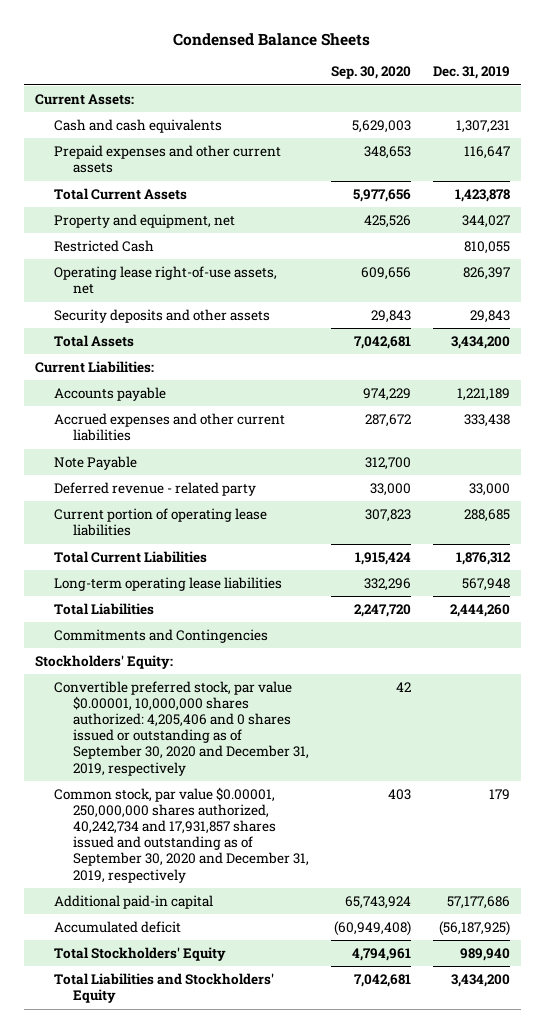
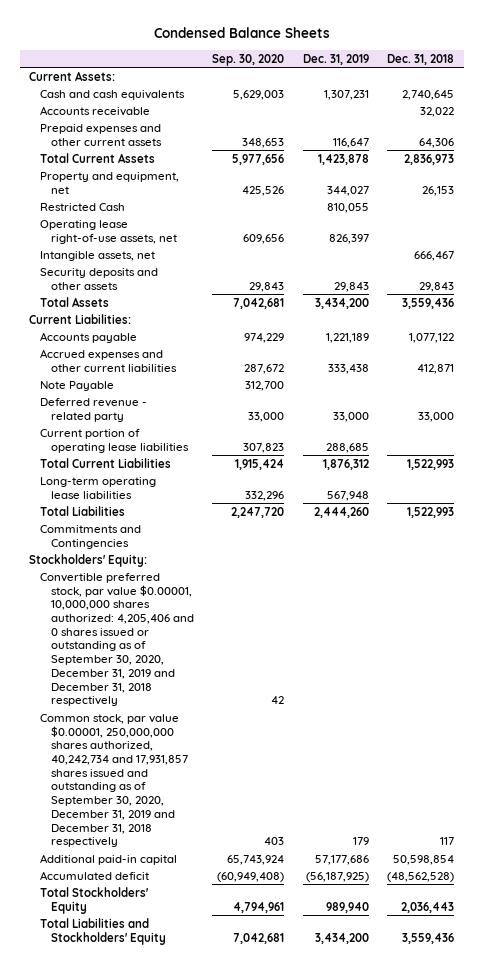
- | Sep. 30, 2020 | Dec. 31, 2019
+ | Sep. 30, 2020 | Dec. 31, 2019 | Dec. 31, 2018
+ Accounts receivable | | | 32,022
+ Intangible assets, net | | | 666,467
- Convertible preferred stock, par value $0.00001, 10,000,000 shares authorized: 4,205,406 and 0 shares issued or outstanding as of September 30, 2020 and December 31, 2019, respectively | 42 |
- Common stock, par value $0.00001, 250,000,000 shares authorized, 40,242,734 and 17,931,857 shares issued and outstanding as of September 30, 2020 and December 31, 2019, respectively | 403 | 179
+ Convertible preferred stock, par value $0.00001, 10,000,000 shares authorized: 4,205,406 and 0 shares issued or outstanding as of September 30, 2020, December 31, 2019 and December 31, 2018 respectively | 42 | |
+ Common stock, par value $0.00001, 250,000,000 shares authorized, 40,242,734 and 17,931,857 shares issued and outstanding as of September 30, 2020, December 31, 2019 and December 31, 2018 respectively | 403 | 179 | 117

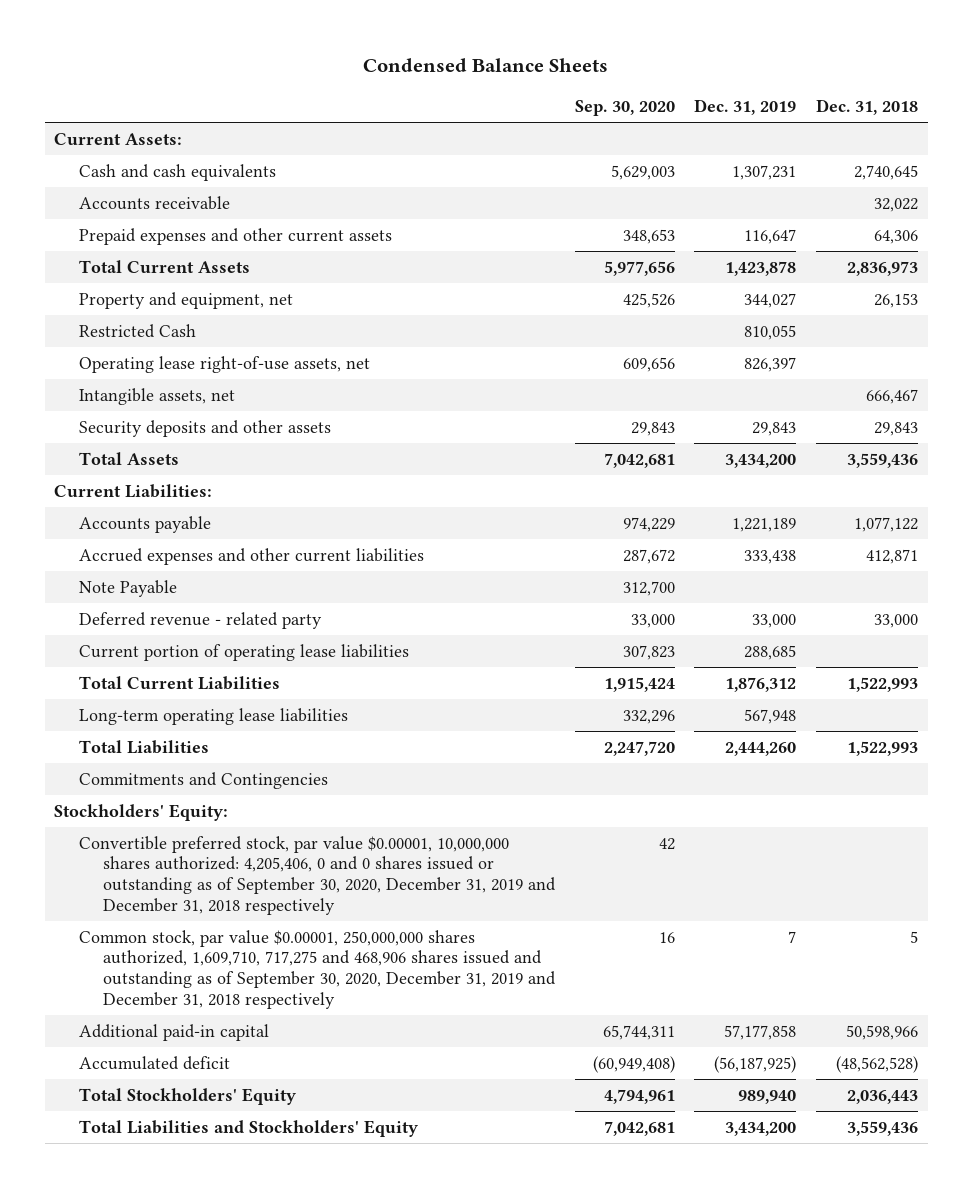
- Convertible preferred stock, par value $0.00001, 10,000,000 shares authorized: 4,205,406 and 0 shares issued or outstanding as of September 30, 2020, December 31, 2019 and December 31, 2018 respectively | 42 | |
- Common stock, par value $0.00001, 250,000,000 shares authorized, 40,242,734 and 17,931,857 shares issued and outstanding as of September 30, 2020, December 31, 2019 and December 31, 2018 respectively | 403 | 179 | 117
- Additional paid-in capital | 65,743,924 | 57,177,686 | 50,598,854
+ Convertible preferred stock, par value $0.00001, 10,000,000 shares authorized: 4,205,406, 0 and 0 shares issued or outstanding as of September 30, 2020, December 31, 2019 and December 31, 2018 respectively | 42 | |
+ Common stock, par value $0.00001, 250,000,000 shares authorized, 1,609,710, 717,275 and 468,906 shares issued and outstanding as of September 30, 2020, December 31, 2019 and December 31, 2018 respectively | 16 | 7 | 5
+ Additional paid-in capital | 65,744,311 | 57,177,858 | 50,598,966

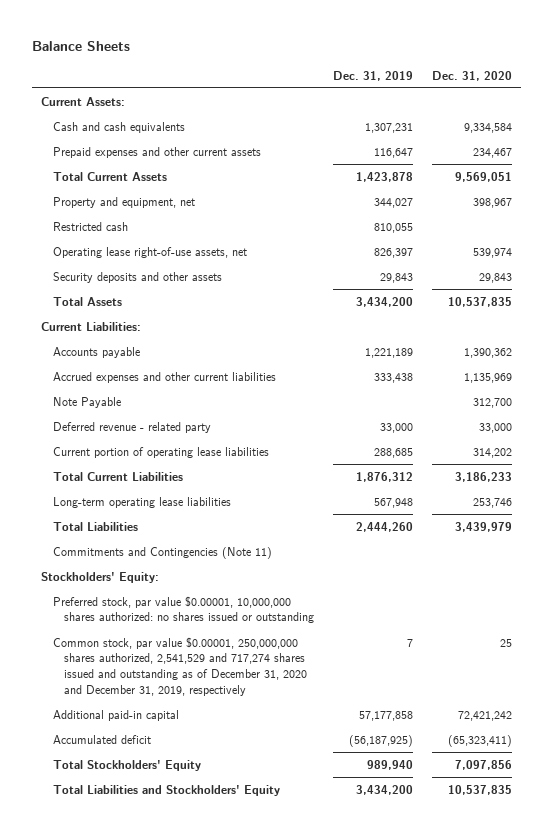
- Condensed Balance Sheets
+ Balance Sheets
- | Sep. 30, 2020 | Dec. 31, 2019 | Dec. 31, 2018
+ | Dec. 31, 2019 | Dec. 31, 2020
- Accounts receivable | | | 32,022
- Restricted Cash | | 810,055 |
+ Restricted cash | 810,055 |
- Intangible assets, net | | | 666,467
- Commitments and Contingencies
+ Commitments and Contingencies (Note 11)
- Convertible preferred stock, par value $0.00001, 10,000,000 shares authorized: 4,205,406, 0 and 0 shares issued or outstanding as of September 30, 2020, December 31, 2019 and December 31, 2018 respectively | 42 | |
- Common stock, par value $0.00001, 250,000,000 shares authorized, 1,609,710, 717,275 and 468,906 shares issued and outstanding as of September 30, 2020, December 31, 2019 and December 31, 2018 respectively | 16 | 7 | 5
+ Preferred stock, par value $0.00001, 10,000,000 shares authorized: no shares issued or outstanding
+ Common stock, par value $0.00001, 250,000,000 shares authorized, 2,541,529 and 717,274 shares issued and outstanding as of December 31, 2020 and December 31, 2019, respectively | 7 | 25

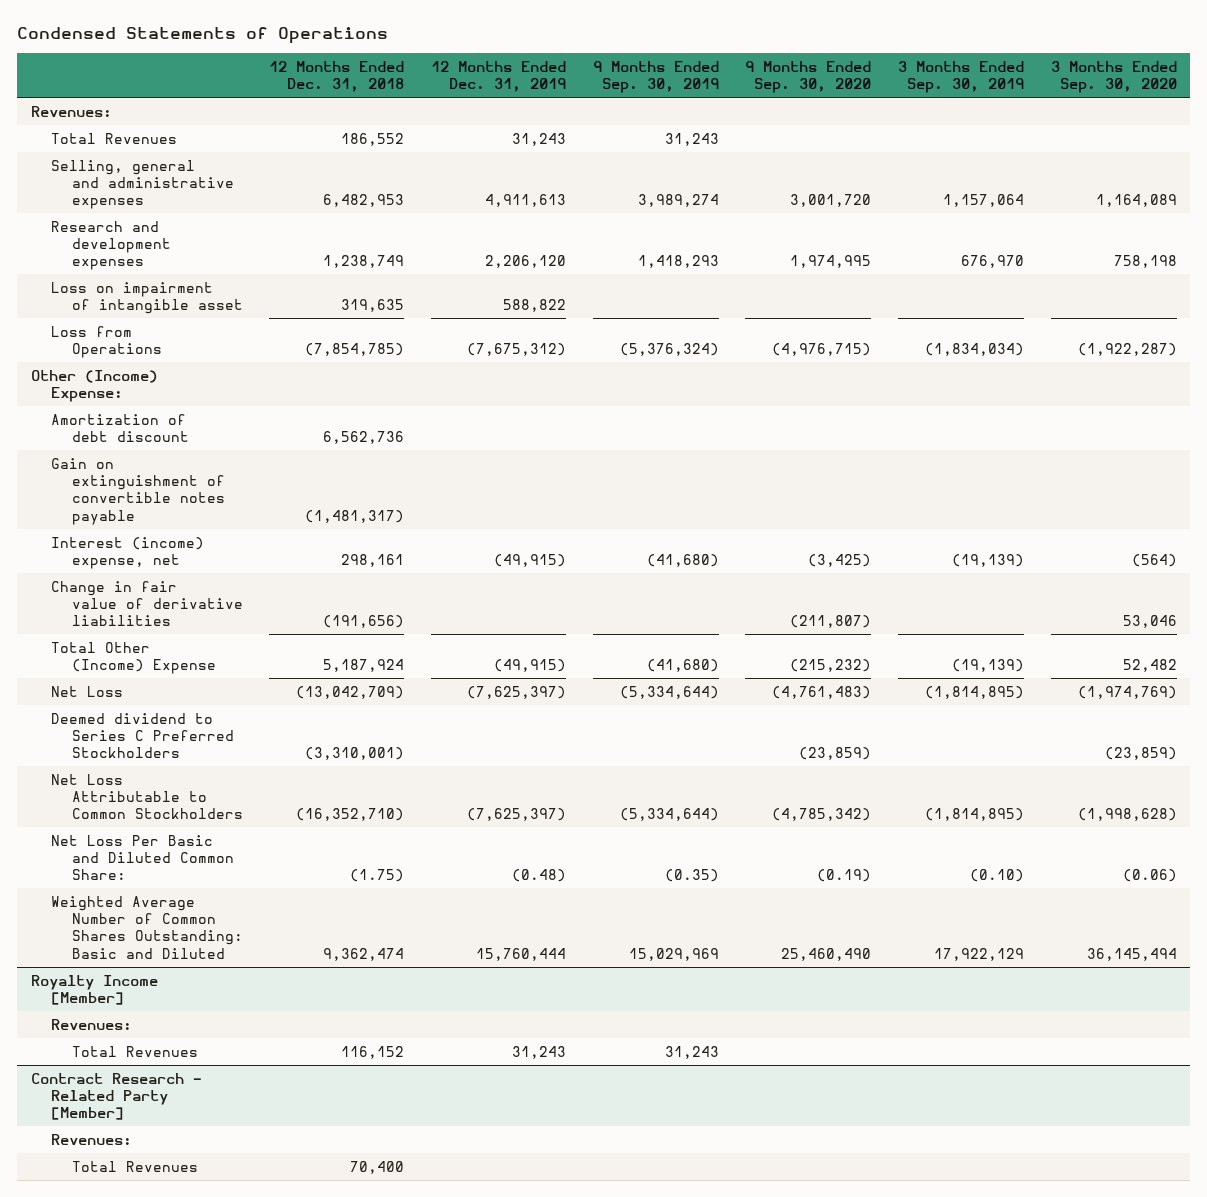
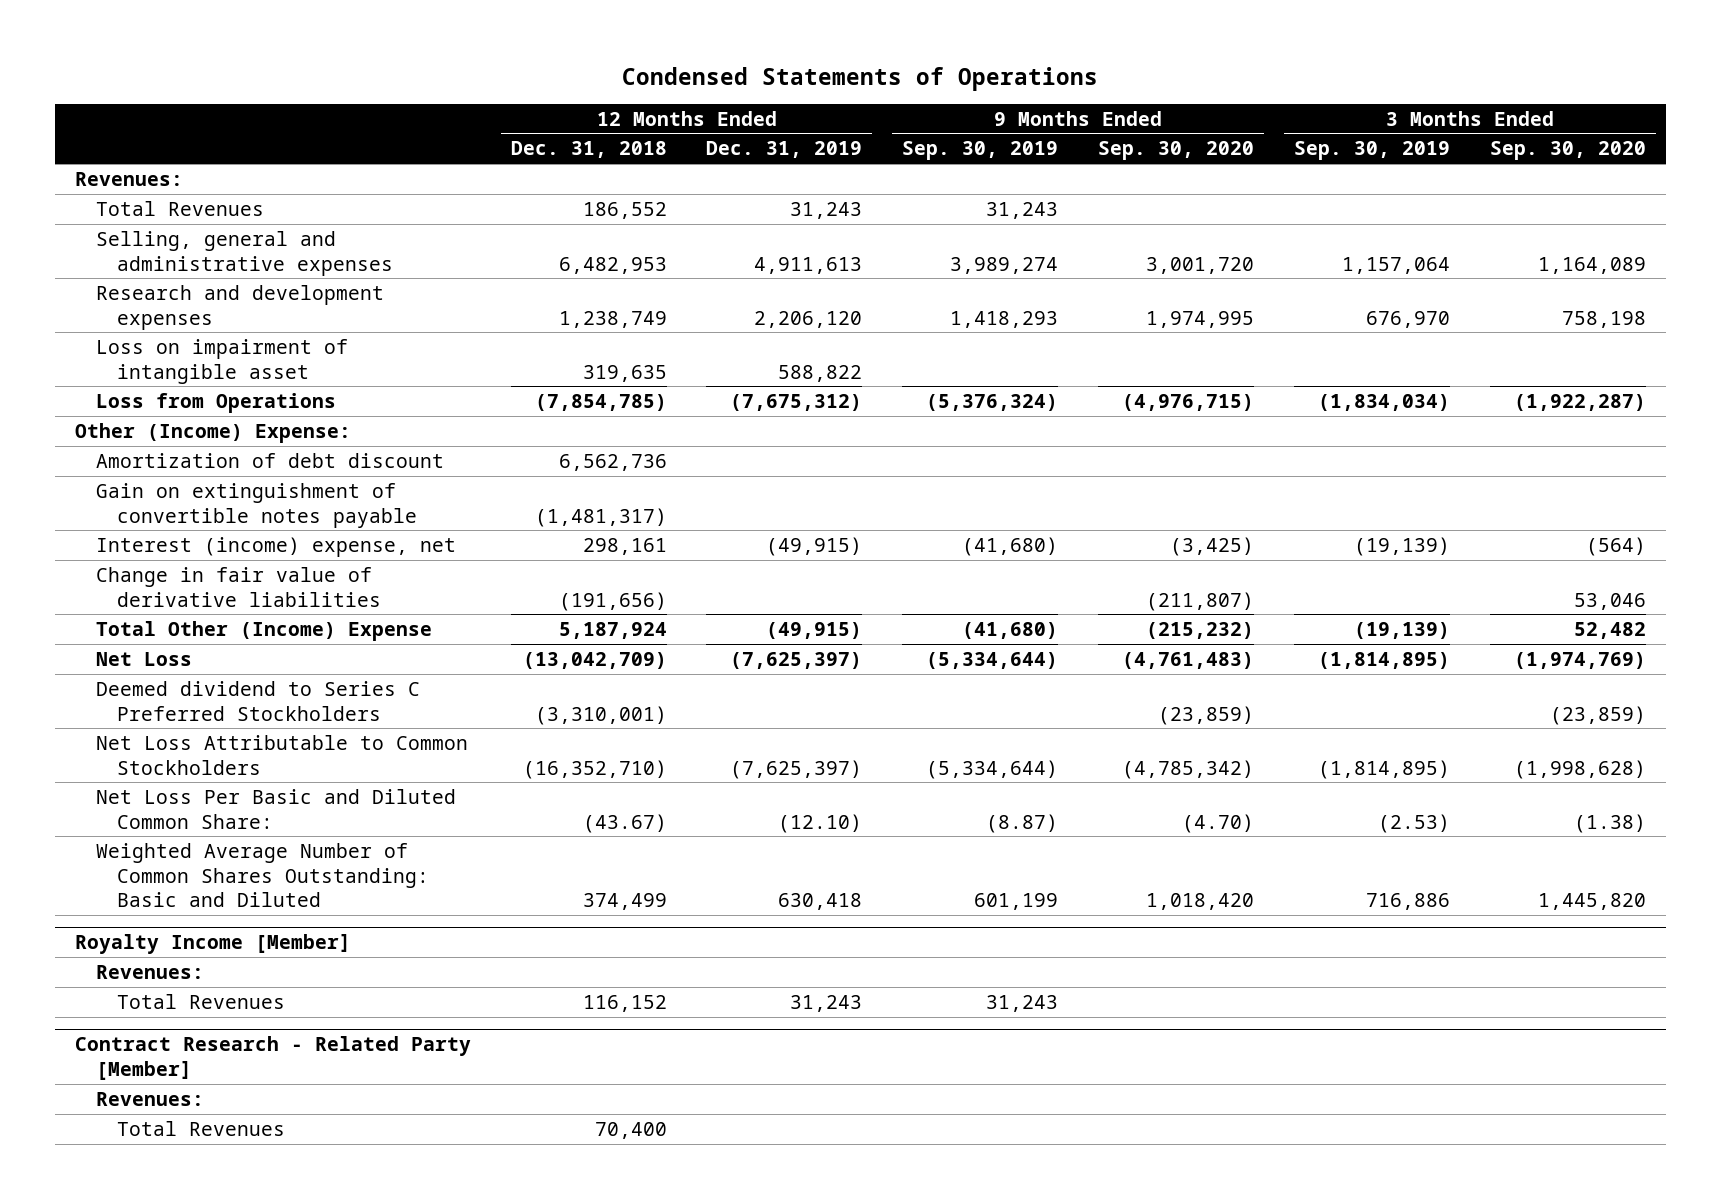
- Net Loss Per Basic and Diluted Common Share: | (1.75) | (0.48) | (0.35) | (0.19) | (0.10) | (0.06)
- Weighted Average Number of Common Shares Outstanding: Basic and Diluted | 9,362,474 | 15,760,444 | 15,029,969 | 25,460,490 | 17,922,129 | 36,145,494
+ Net Loss Per Basic and Diluted Common Share: | (43.67) | (12.10) | (8.87) | (4.70) | (2.53) | (1.38)
+ Weighted Average Number of Common Shares Outstanding: Basic and Diluted | 374,499 | 630,418 | 601,199 | 1,018,420 | 716,886 | 1,445,820

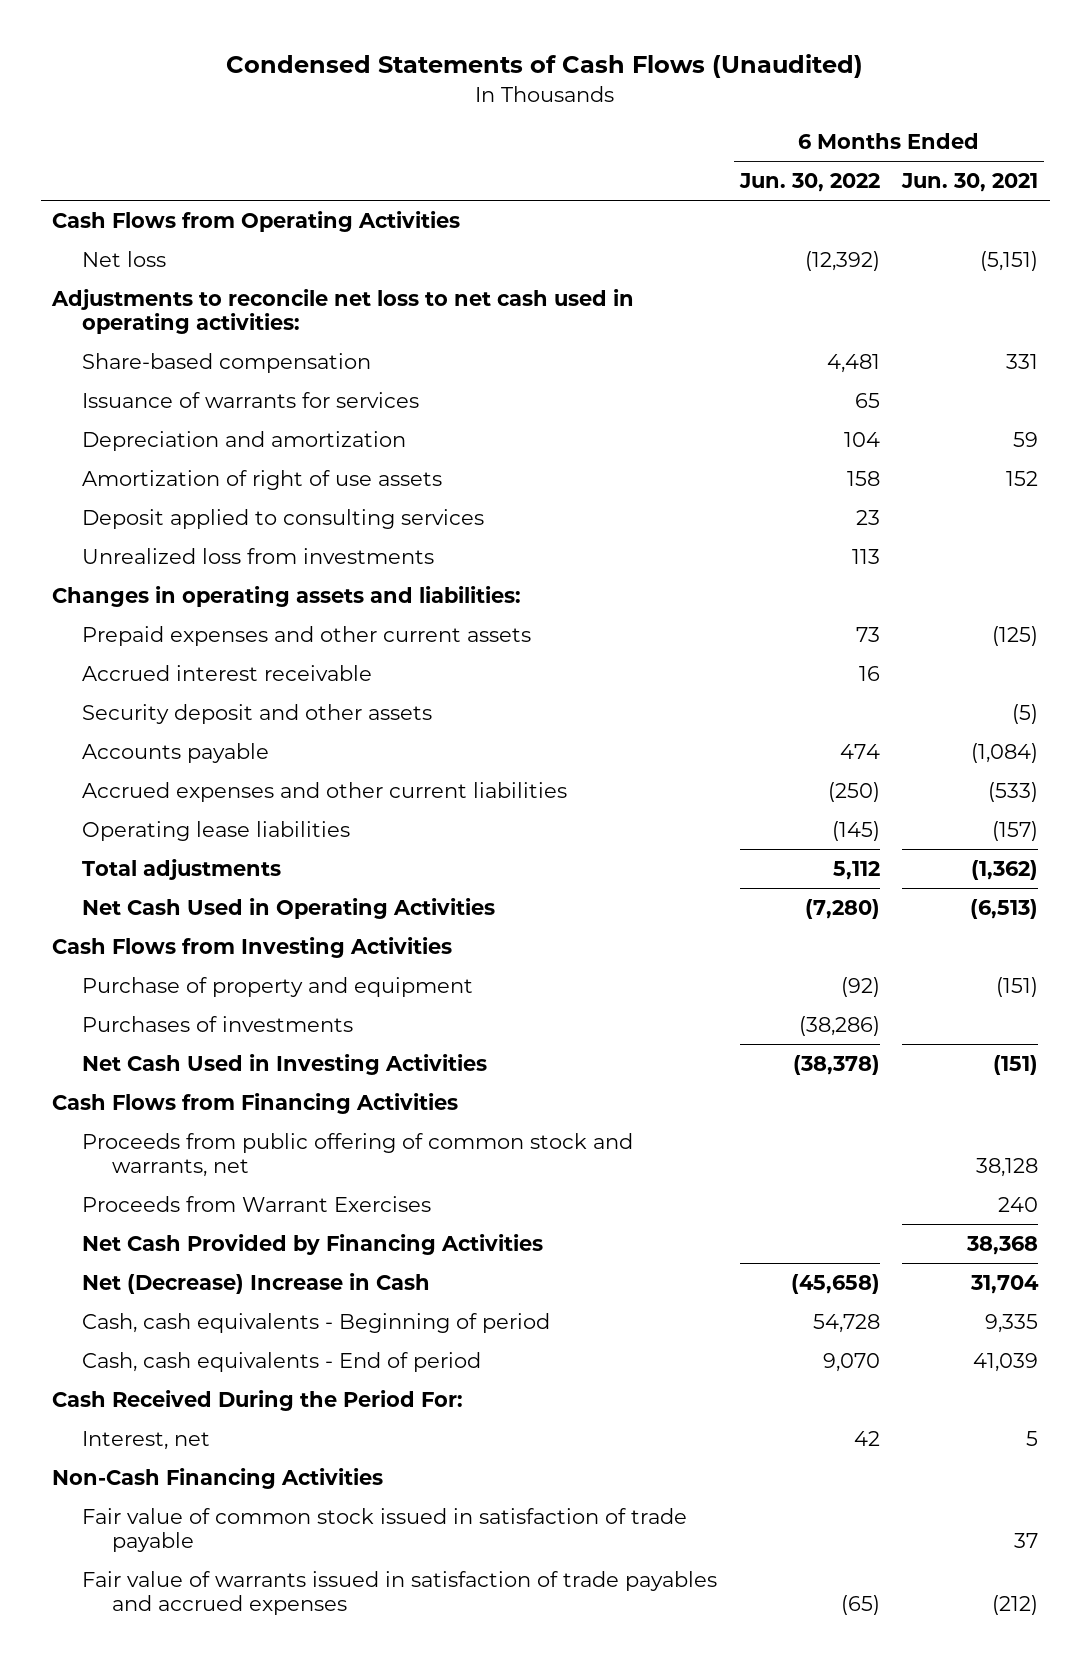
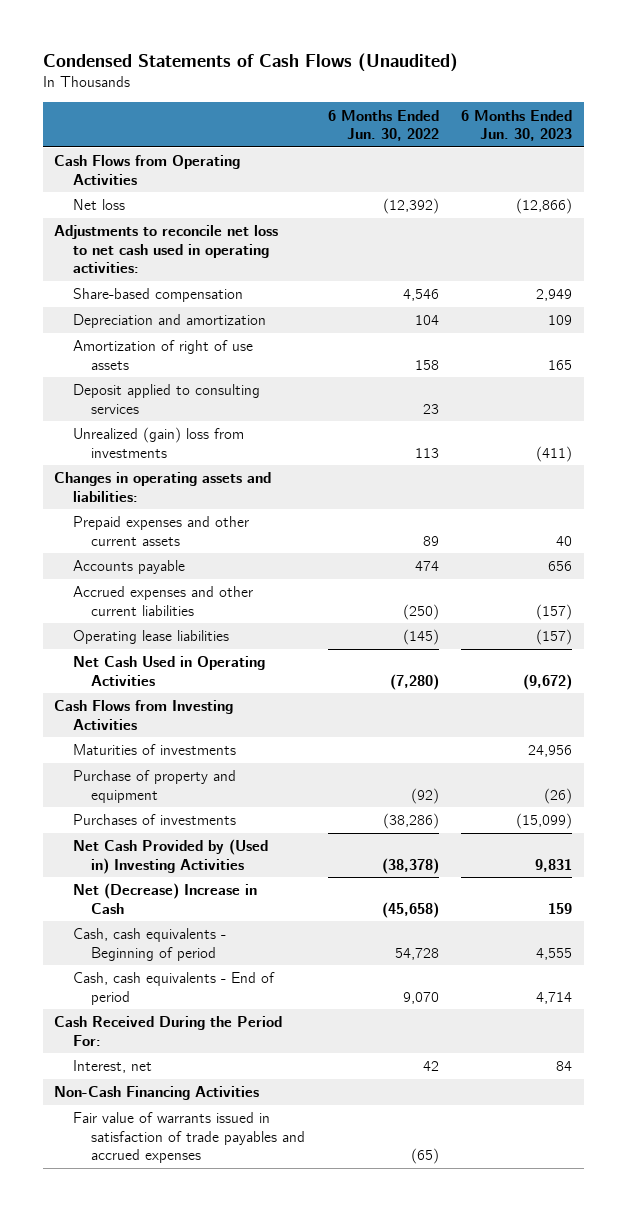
- | 6 Months Ended Jun. 30, 2022 | 6 Months Ended Jun. 30, 2021
+ | 6 Months Ended Jun. 30, 2022 | 6 Months Ended Jun. 30, 2023
- Share-based compensation | 4,481 | 331
- Issuance of warrants for services | 65 |
+ Share-based compensation | 4,546 | 2,949
- Unrealized loss from investments | 113 |
+ Unrealized (gain) loss from investments | 113 | (411)
- Prepaid expenses and other current assets | 73 | (125)
- Accrued interest receivable | 16 |
- Security deposit and other assets | | (5)
+ Prepaid expenses and other current assets | 89 | 40
- Total adjustments | 5,112 | (1,362)
+ Maturities of investments | | 24,956
- Net Cash Used in Investing Activities | (38,378) | (151)
- Cash Flows from Financing Activities
- Proceeds from public offering of common stock and warrants, net | | 38,128
- Proceeds from Warrant Exercises | | 240
- Net Cash Provided by Financing Activities | | 38,368
+ Net Cash Provided by (Used in) Investing Activities | (38,378) | 9,831
- Fair value of common stock issued in satisfaction of trade payable | | 37

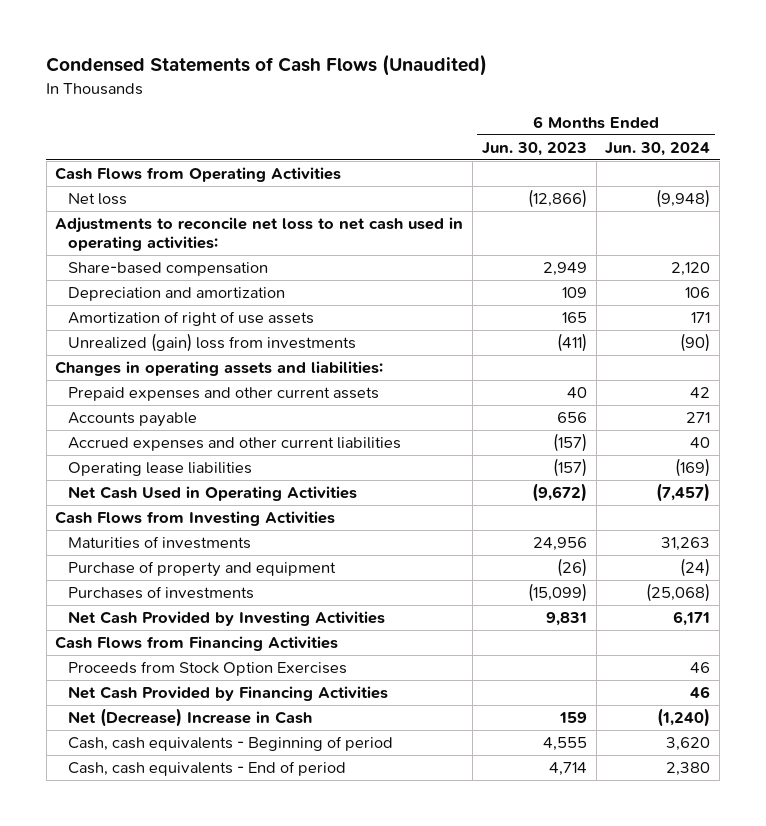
- | 6 Months Ended Jun. 30, 2022 | 6 Months Ended Jun. 30, 2023
+ | 6 Months Ended Jun. 30, 2023 | 6 Months Ended Jun. 30, 2024
- Deposit applied to consulting services | 23 |
- Net Cash Provided by (Used in) Investing Activities | (38,378) | 9,831
+ Net Cash Provided by Investing Activities | 9,831 | 6,171
+ Cash Flows from Financing Activities
+ Proceeds from Stock Option Exercises | | 46
+ Net Cash Provided by Financing Activities | | 46
- Cash Received During the Period For:
- Interest, net | 42 | 84
- Non-Cash Financing Activities
- Fair value of warrants issued in satisfaction of trade payables and accrued expenses | (65) |

